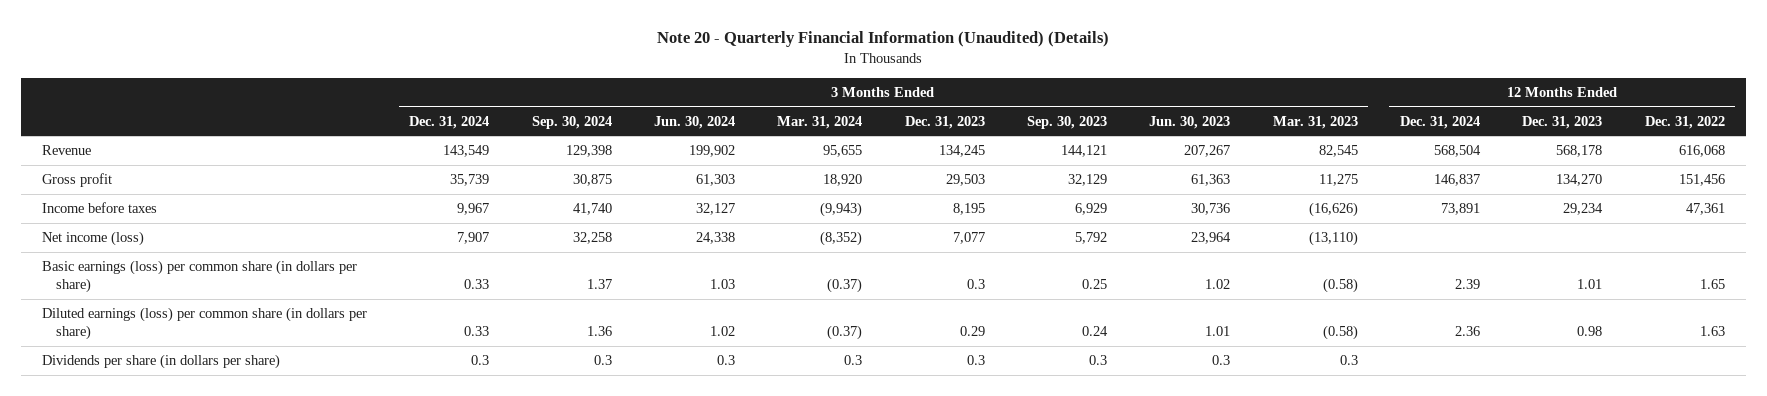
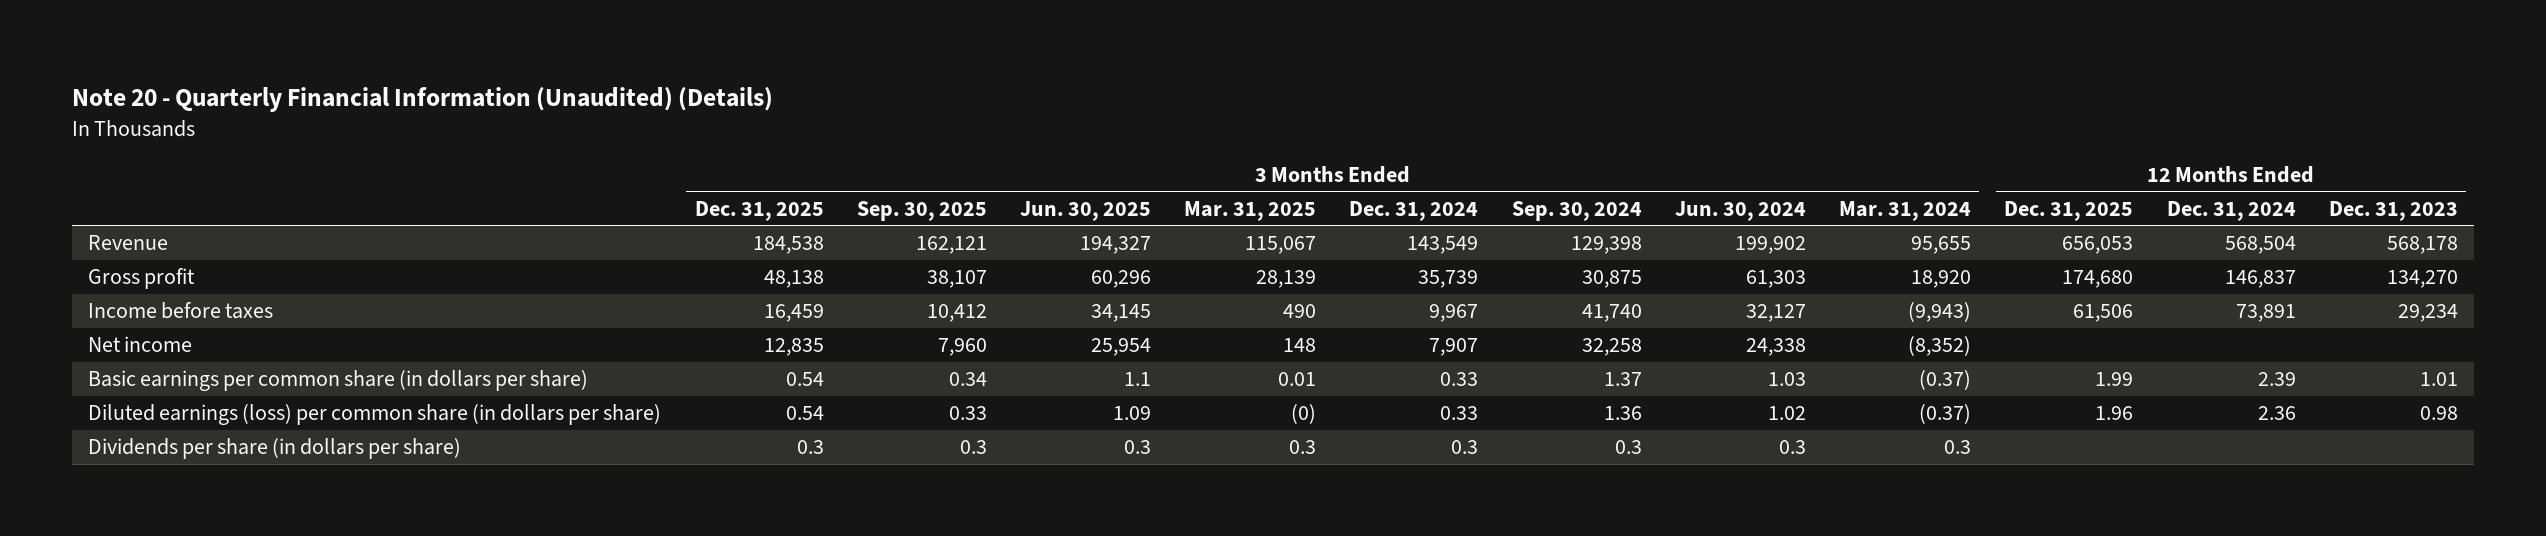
- | 3 Months Ended Dec. 31, 2024 | 3 Months Ended Sep. 30, 2024 | 3 Months Ended Jun. 30, 2024 | 3 Months Ended Mar. 31, 2024 | 3 Months Ended Dec. 31, 2023 | 3 Months Ended Sep. 30, 2023 | 3 Months Ended Jun. 30, 2023 | 3 Months Ended Mar. 31, 2023 | 12 Months Ended Dec. 31, 2024 | 12 Months Ended Dec. 31, 2023 | 12 Months Ended Dec. 31, 2022
+ | 3 Months Ended Dec. 31, 2025 | 3 Months Ended Sep. 30, 2025 | 3 Months Ended Jun. 30, 2025 | 3 Months Ended Mar. 31, 2025 | 3 Months Ended Dec. 31, 2024 | 3 Months Ended Sep. 30, 2024 | 3 Months Ended Jun. 30, 2024 | 3 Months Ended Mar. 31, 2024 | 12 Months Ended Dec. 31, 2025 | 12 Months Ended Dec. 31, 2024 | 12 Months Ended Dec. 31, 2023
- Net income (loss) | 7,907 | 32,258 | 24,338 | (8,352) | 7,077 | 5,792 | 23,964 | (13,110) | | |
- Basic earnings (loss) per common share (in dollars per share) | 0.33 | 1.37 | 1.03 | (0.37) | 0.3 | 0.25 | 1.02 | (0.58) | 2.39 | 1.01 | 1.65
+ Net income | 12,835 | 7,960 | 25,954 | 148 | 7,907 | 32,258 | 24,338 | (8,352) | | |
+ Basic earnings per common share (in dollars per share) | 0.54 | 0.34 | 1.1 | 0.01 | 0.33 | 1.37 | 1.03 | (0.37) | 1.99 | 2.39 | 1.01

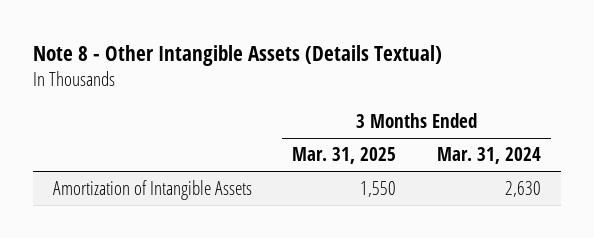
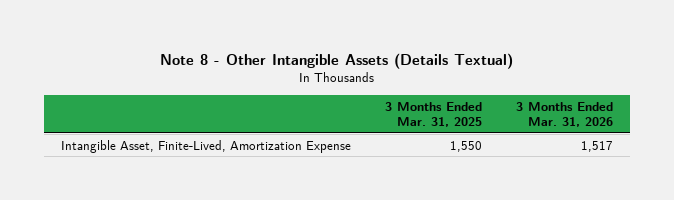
- | 3 Months Ended Mar. 31, 2025 | 3 Months Ended Mar. 31, 2024
+ | 3 Months Ended Mar. 31, 2025 | 3 Months Ended Mar. 31, 2026
- Amortization of Intangible Assets | 1,550 | 2,630
+ Intangible Asset, Finite-Lived, Amortization Expense | 1,550 | 1,517

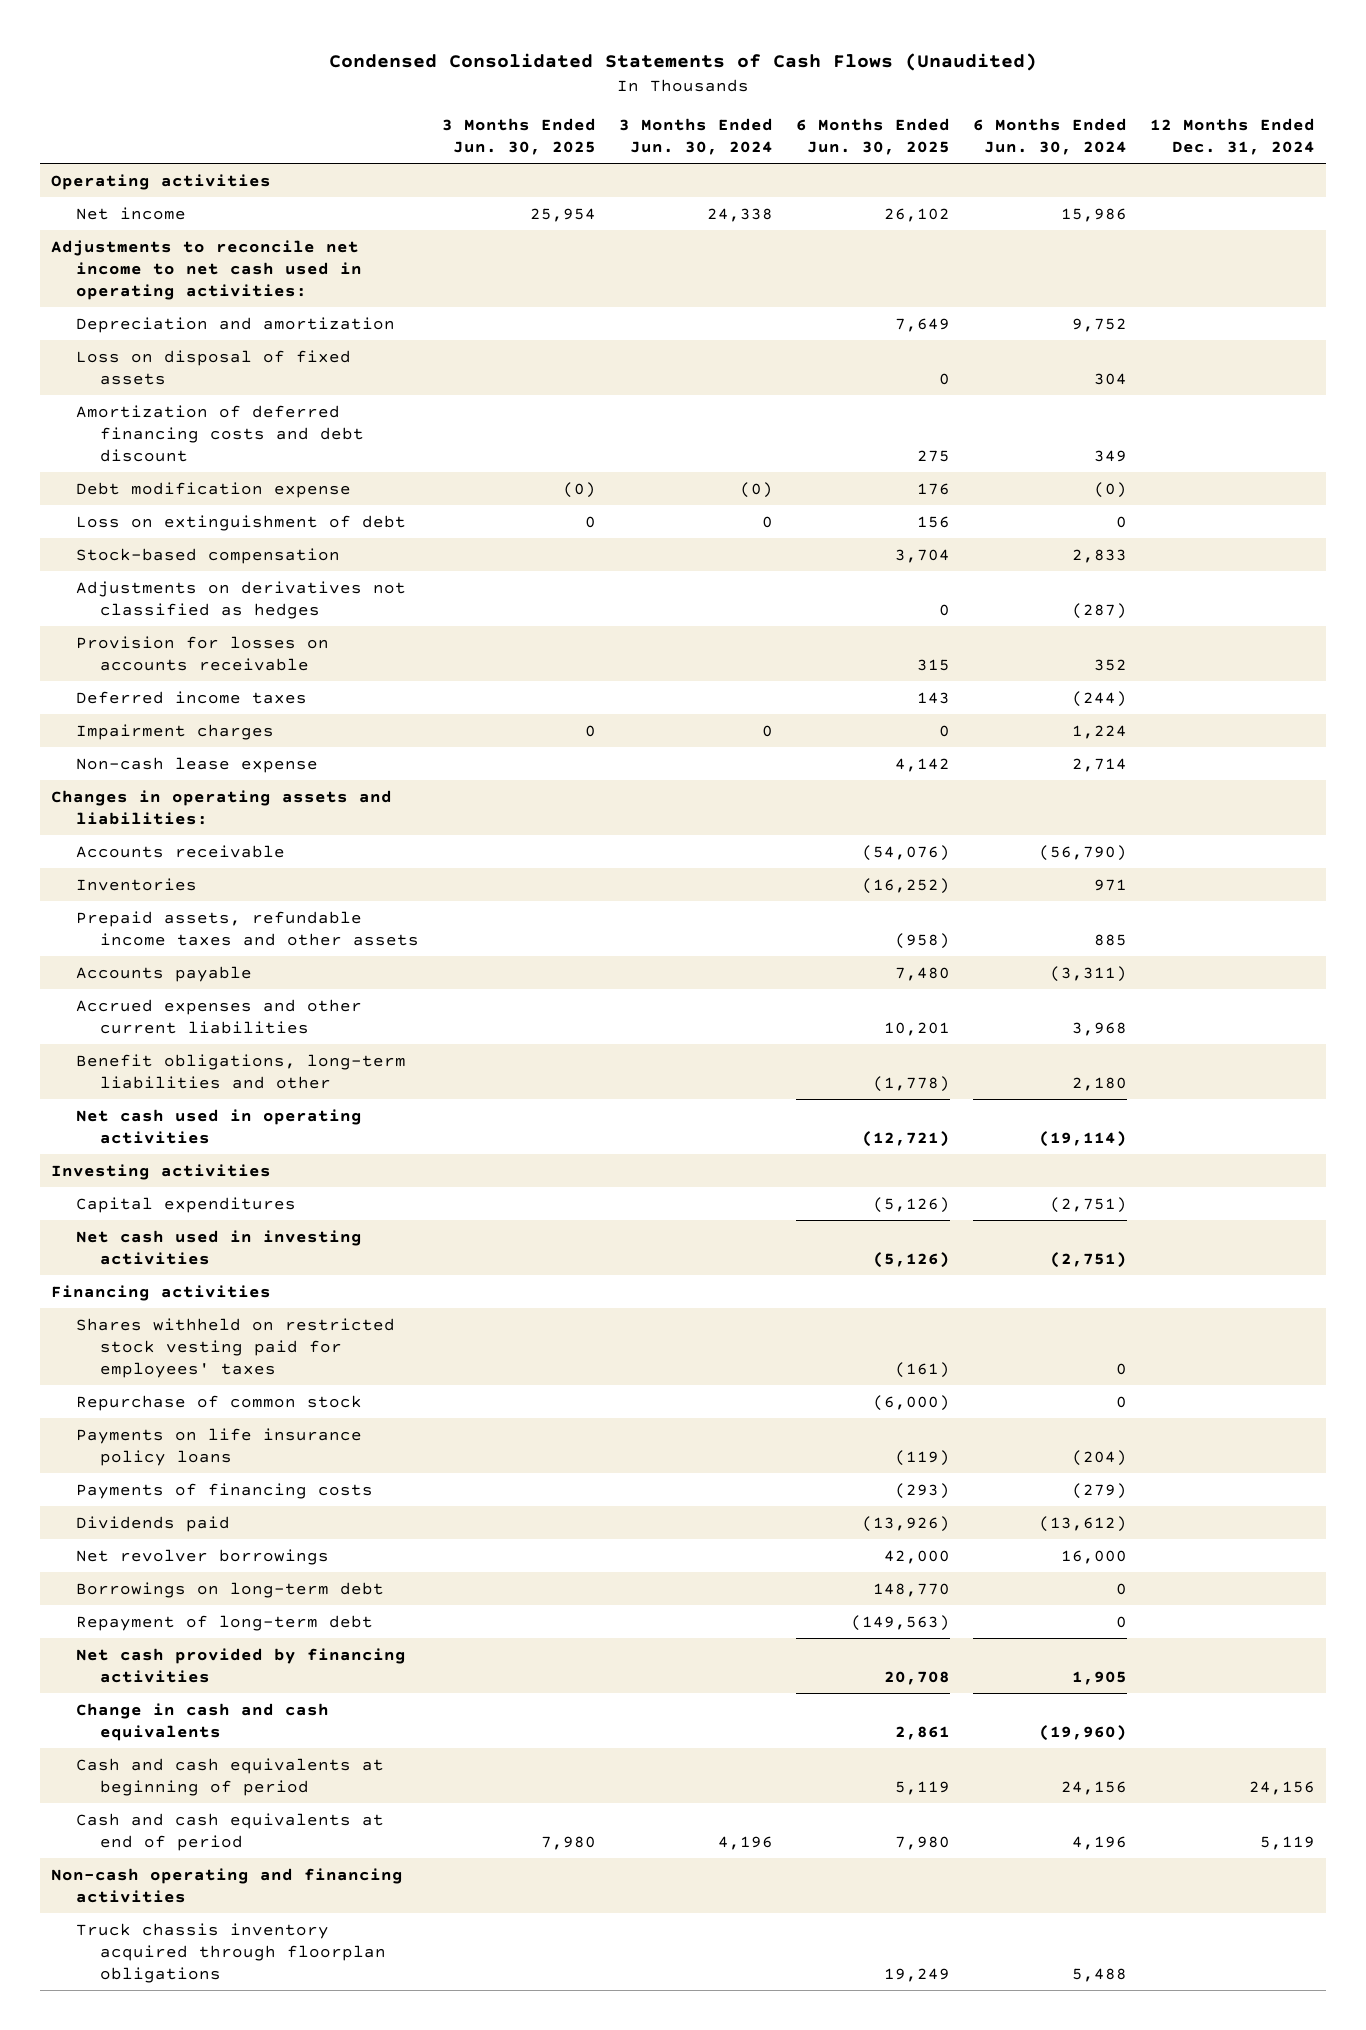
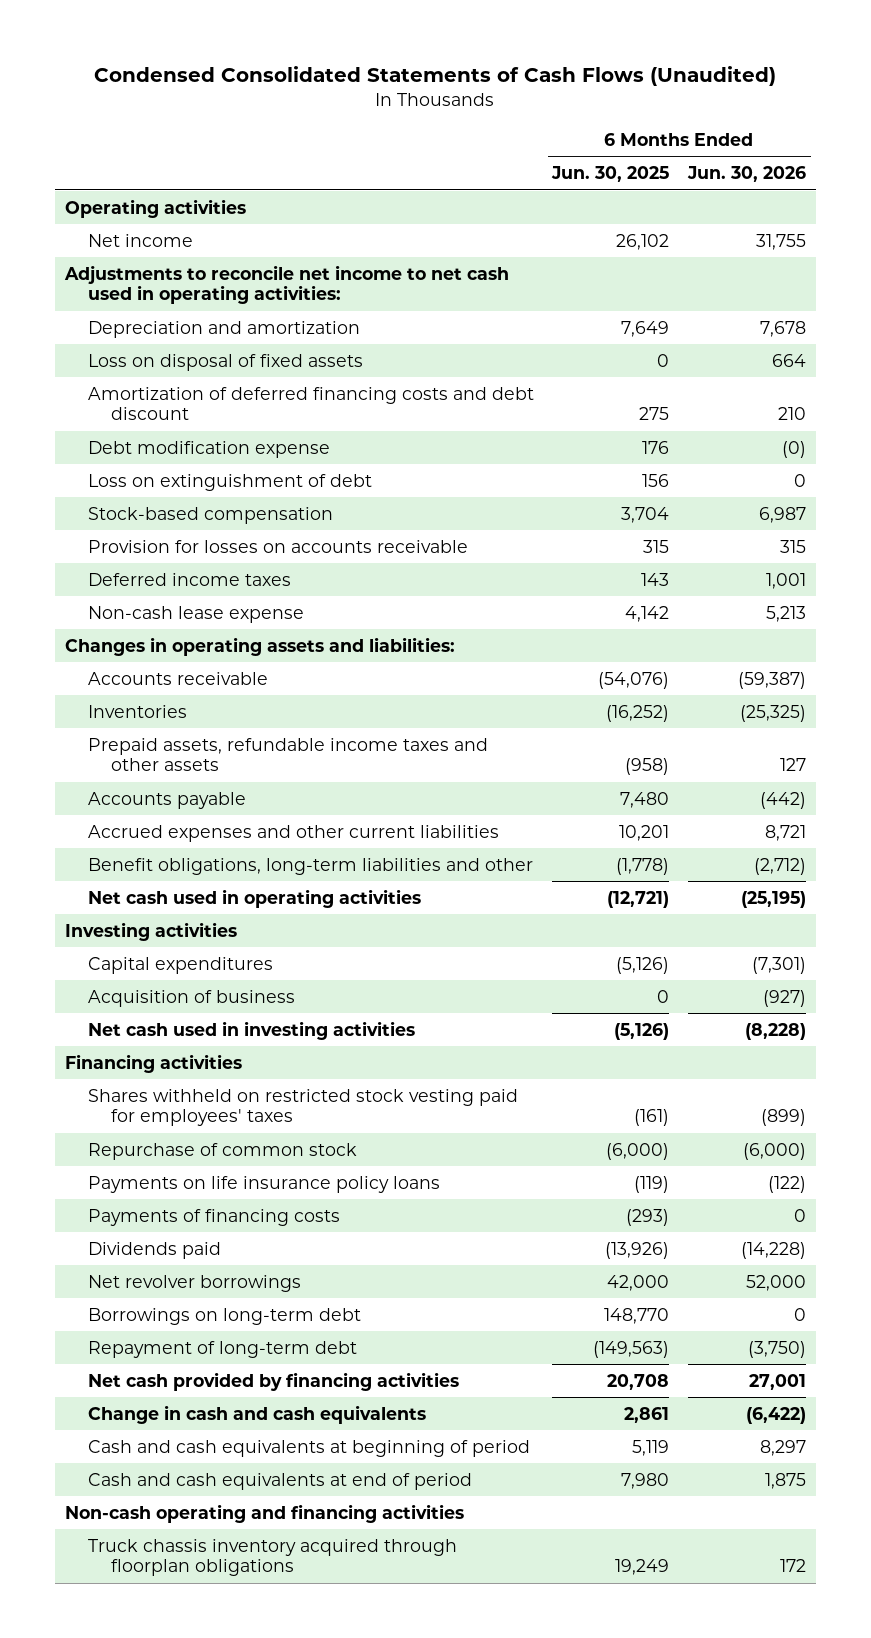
- | 3 Months Ended Jun. 30, 2025 | 3 Months Ended Jun. 30, 2024 | 6 Months Ended Jun. 30, 2025 | 6 Months Ended Jun. 30, 2024 | 12 Months Ended Dec. 31, 2024
+ | 6 Months Ended Jun. 30, 2025 | 6 Months Ended Jun. 30, 2026
- Adjustments on derivatives not classified as hedges | | | 0 | (287) |
- Impairment charges | 0 | 0 | 0 | 1,224 |
+ Acquisition of business | 0 | (927)

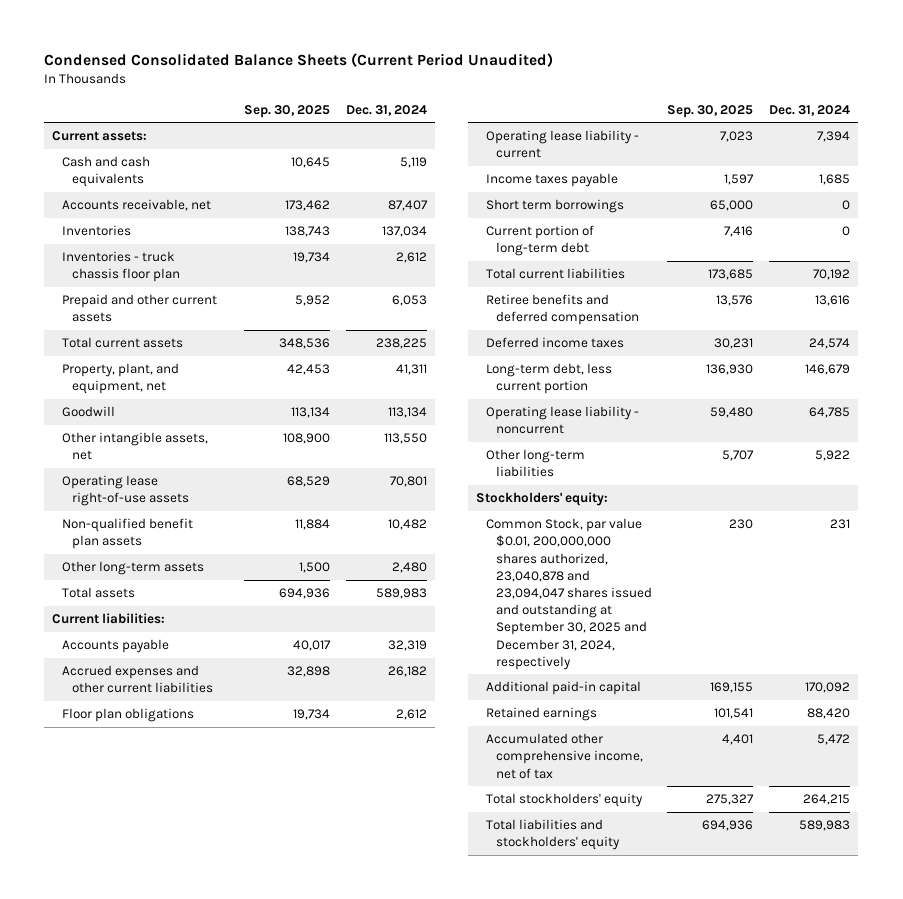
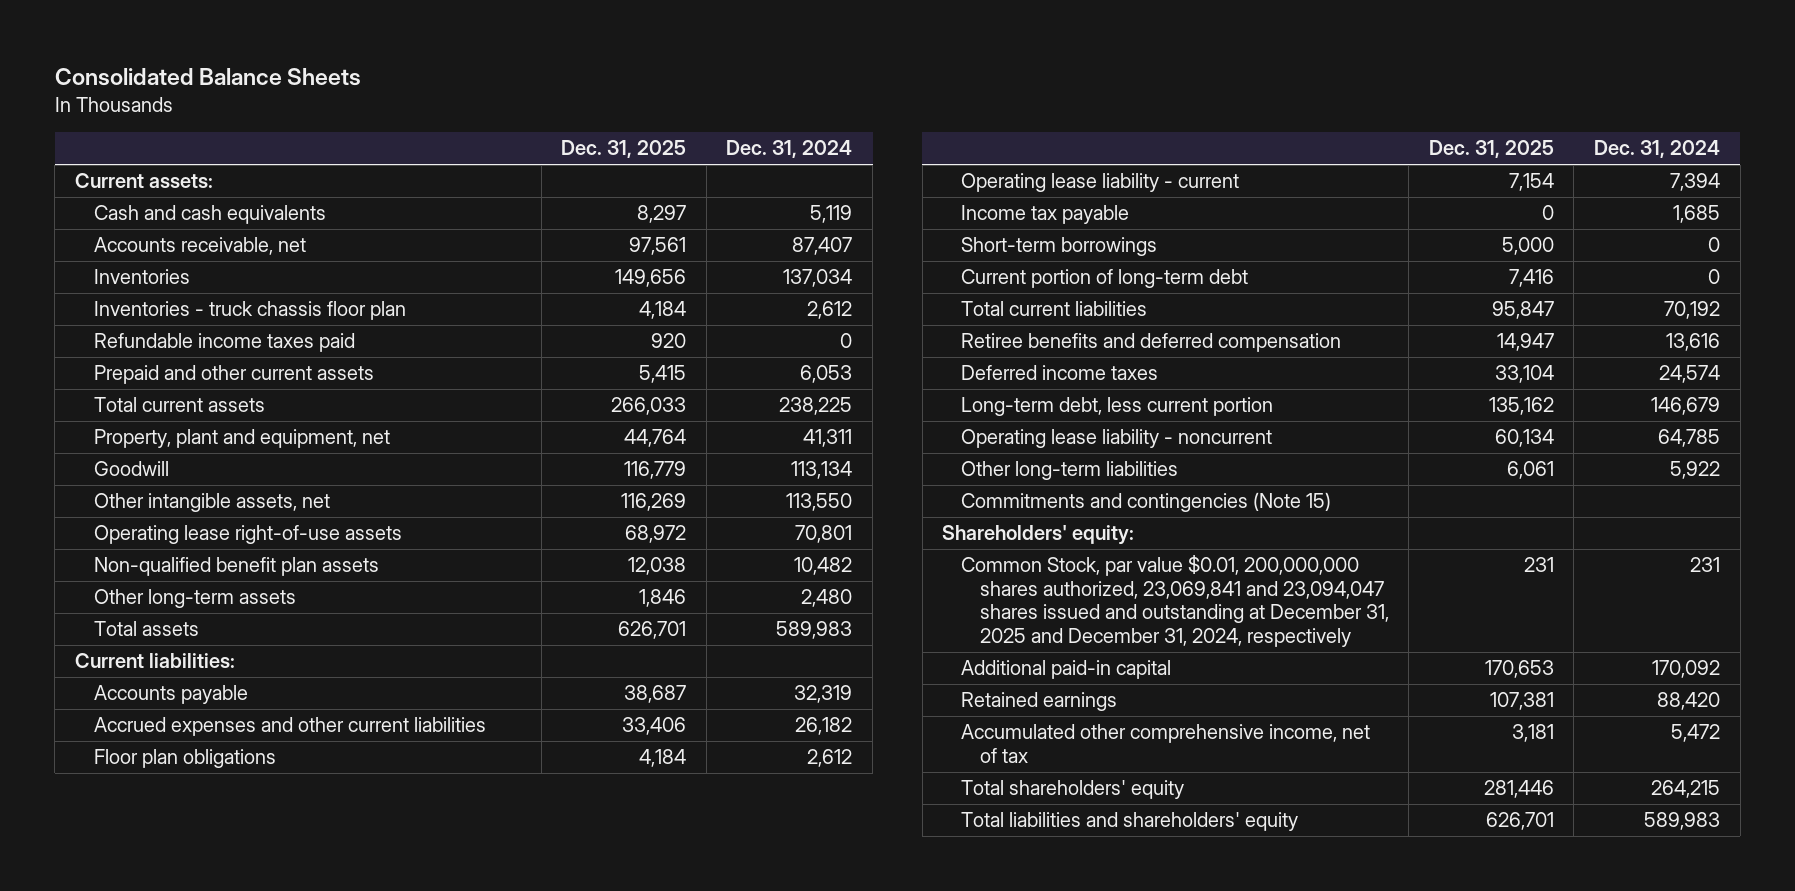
- Condensed Consolidated Balance Sheets (Current Period Unaudited)
+ Consolidated Balance Sheets
- | Sep. 30, 2025 | Dec. 31, 2024
+ | Dec. 31, 2025 | Dec. 31, 2024
+ Refundable income taxes paid | 920 | 0
- Property, plant, and equipment, net | 42,453 | 41,311
+ Property, plant and equipment, net | 44,764 | 41,311
- Income taxes payable | 1,597 | 1,685
- Short term borrowings | 65,000 | 0
+ Income tax payable | 0 | 1,685
+ Short-term borrowings | 5,000 | 0
- Stockholders' equity:
- Common Stock, par value $0.01, 200,000,000 shares authorized, 23,040,878 and 23,094,047 shares issued and outstanding at September 30, 2025 and December 31, 2024, respectively | 230 | 231
+ Commitments and contingencies (Note 15)
+ Shareholders' equity:
+ Common Stock, par value $0.01, 200,000,000 shares authorized, 23,069,841 and 23,094,047 shares issued and outstanding at December 31, 2025 and December 31, 2024, respectively | 231 | 231
- Total stockholders' equity | 275,327 | 264,215
- Total liabilities and stockholders' equity | 694,936 | 589,983
+ Total shareholders' equity | 281,446 | 264,215
+ Total liabilities and shareholders' equity | 626,701 | 589,983

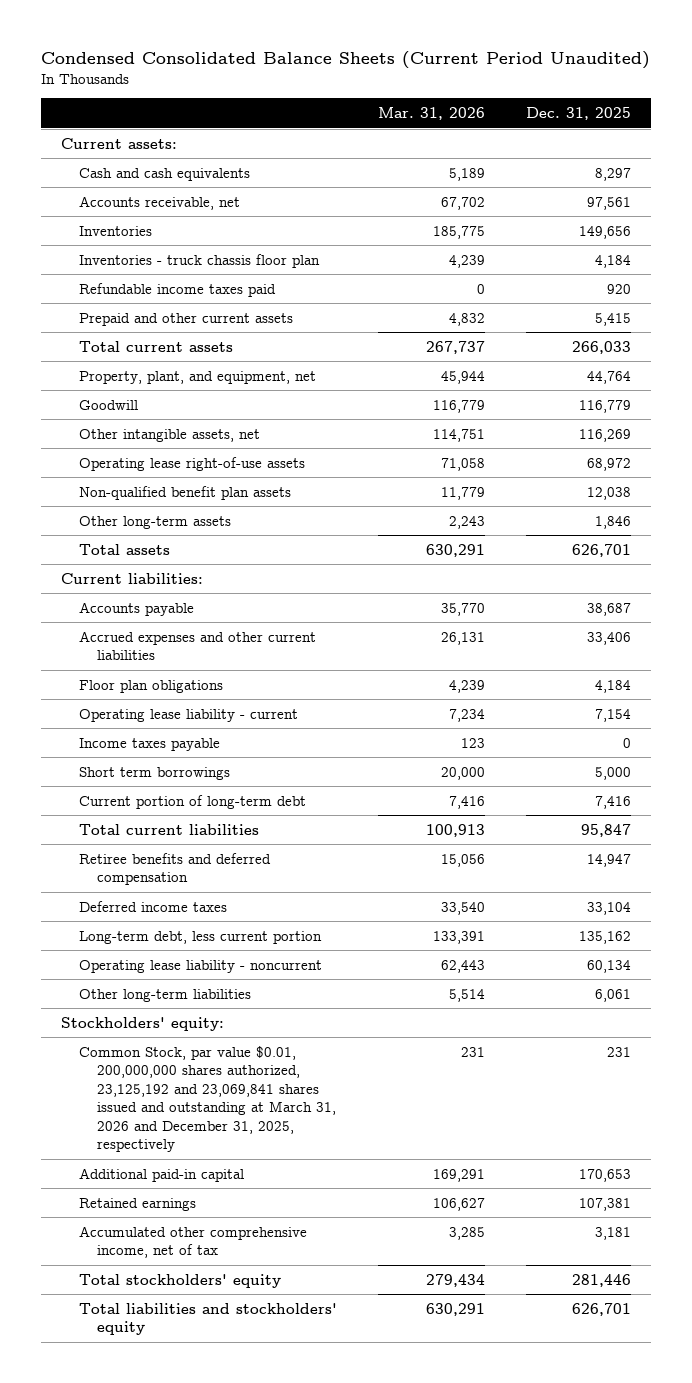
- Consolidated Balance Sheets
+ Condensed Consolidated Balance Sheets (Current Period Unaudited)
- | Dec. 31, 2025 | Dec. 31, 2024
+ | Mar. 31, 2026 | Dec. 31, 2025
- Property, plant and equipment, net | 44,764 | 41,311
+ Property, plant, and equipment, net | 45,944 | 44,764
- Income tax payable | 0 | 1,685
- Short-term borrowings | 5,000 | 0
+ Income taxes payable | 123 | 0
+ Short term borrowings | 20,000 | 5,000
- Commitments and contingencies (Note 15)
- Shareholders' equity:
- Common Stock, par value $0.01, 200,000,000 shares authorized, 23,069,841 and 23,094,047 shares issued and outstanding at December 31, 2025 and December 31, 2024, respectively | 231 | 231
+ Stockholders' equity:
+ Common Stock, par value $0.01, 200,000,000 shares authorized, 23,125,192 and 23,069,841 shares issued and outstanding at March 31, 2026 and December 31, 2025, respectively | 231 | 231
- Total shareholders' equity | 281,446 | 264,215
- Total liabilities and shareholders' equity | 626,701 | 589,983
+ Total stockholders' equity | 279,434 | 281,446
+ Total liabilities and stockholders' equity | 630,291 | 626,701

